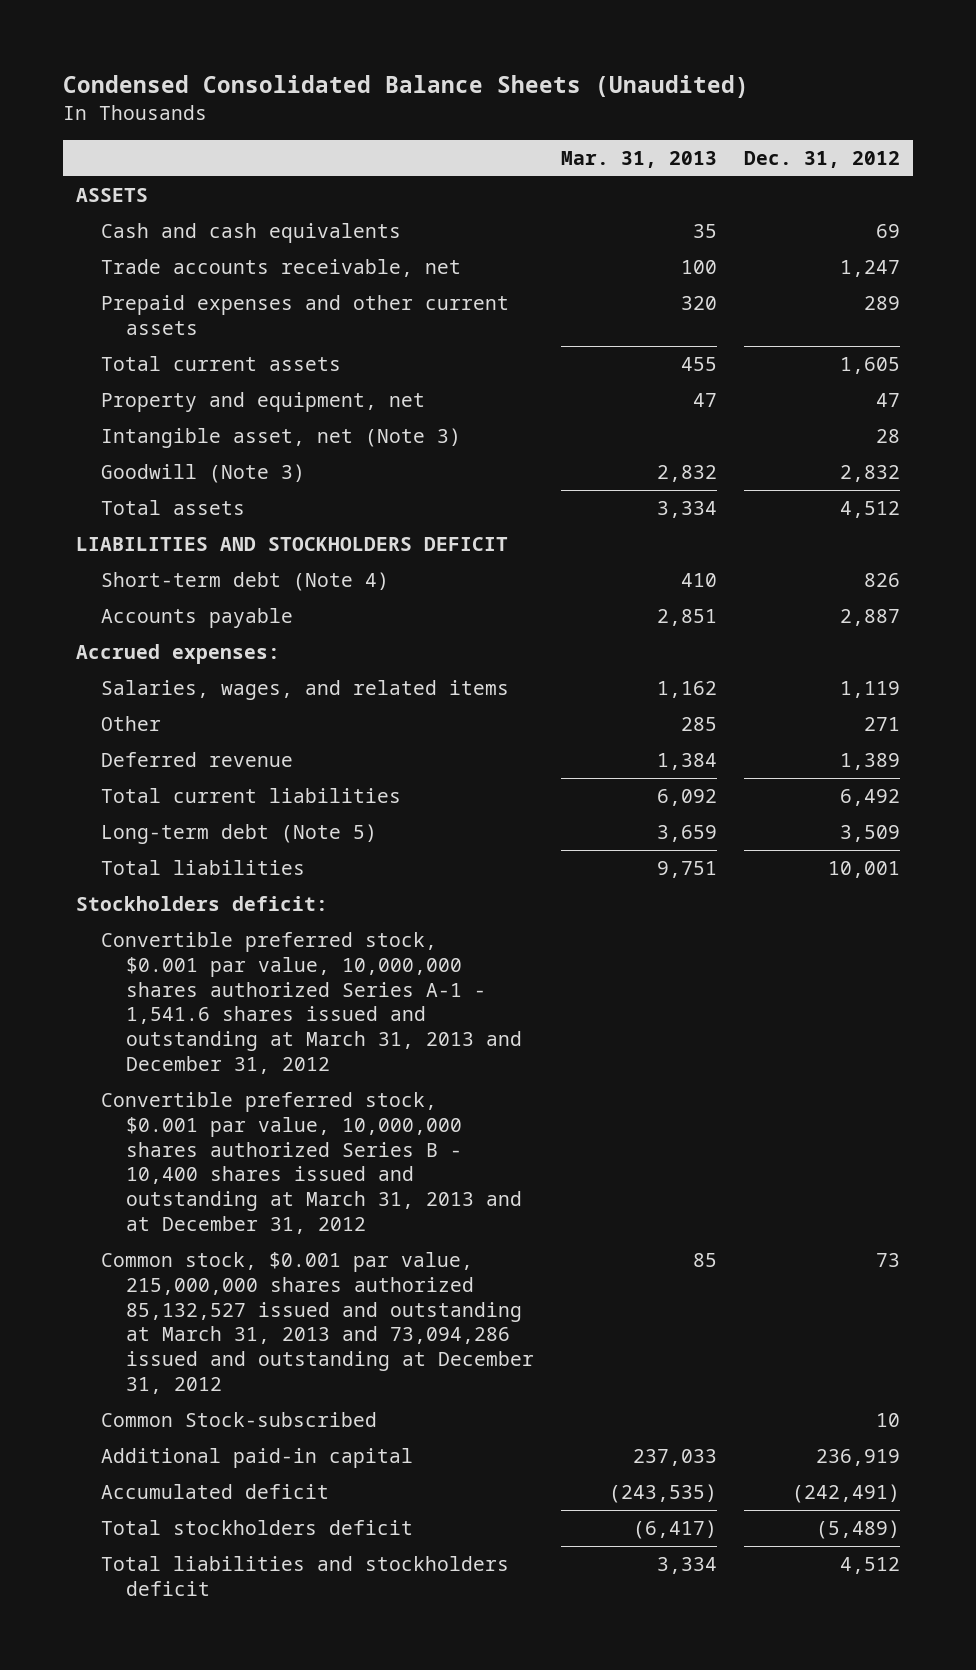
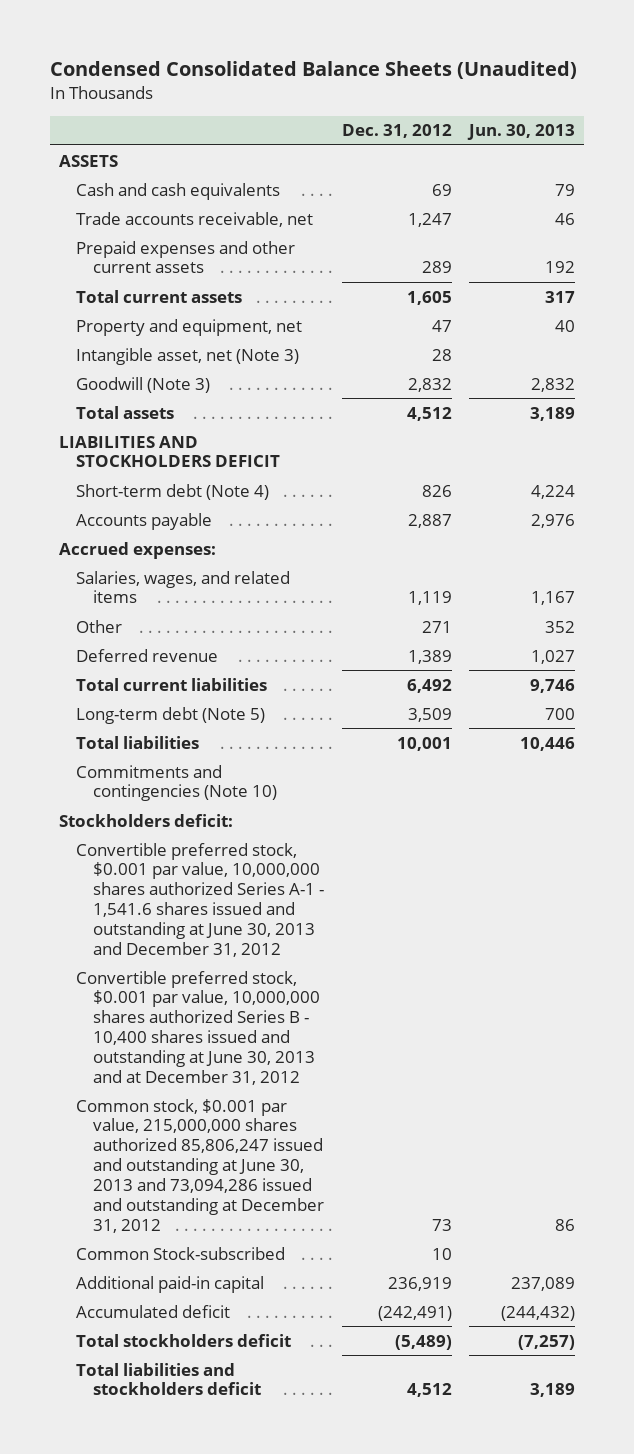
- | Mar. 31, 2013 | Dec. 31, 2012
+ | Dec. 31, 2012 | Jun. 30, 2013
+ Commitments and contingencies (Note 10)
- Convertible preferred stock, $0.001 par value, 10,000,000 shares authorized Series A-1 - 1,541.6 shares issued and outstanding at March 31, 2013 and December 31, 2012
- Convertible preferred stock, $0.001 par value, 10,000,000 shares authorized Series B - 10,400 shares issued and outstanding at March 31, 2013 and at December 31, 2012
- Common stock, $0.001 par value, 215,000,000 shares authorized 85,132,527 issued and outstanding at March 31, 2013 and 73,094,286 issued and outstanding at December 31, 2012 | 85 | 73
+ Convertible preferred stock, $0.001 par value, 10,000,000 shares authorized Series A-1 - 1,541.6 shares issued and outstanding at June 30, 2013 and December 31, 2012
+ Convertible preferred stock, $0.001 par value, 10,000,000 shares authorized Series B - 10,400 shares issued and outstanding at June 30, 2013 and at December 31, 2012
+ Common stock, $0.001 par value, 215,000,000 shares authorized 85,806,247 issued and outstanding at June 30, 2013 and 73,094,286 issued and outstanding at December 31, 2012 | 73 | 86

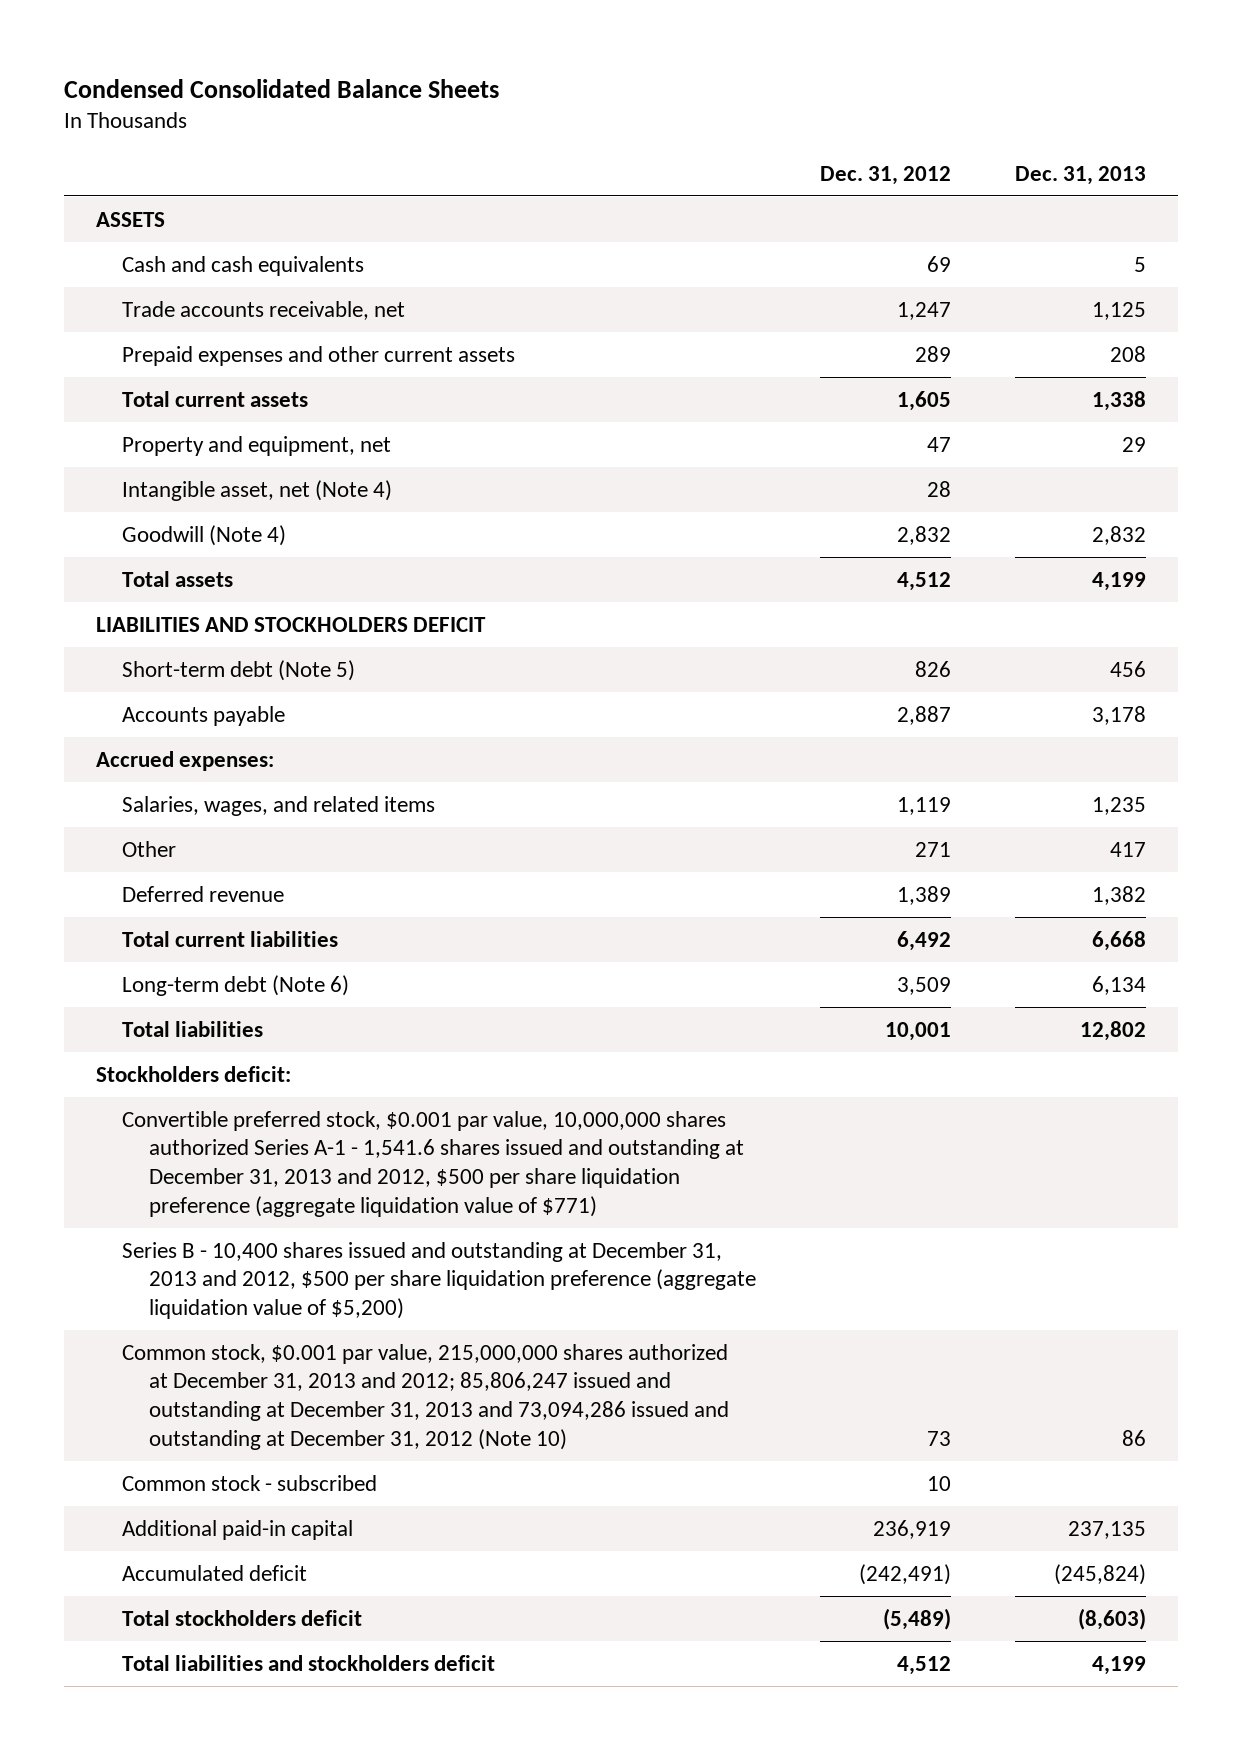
- Condensed Consolidated Balance Sheets (Unaudited)
+ Condensed Consolidated Balance Sheets
- | Dec. 31, 2012 | Jun. 30, 2013
+ | Dec. 31, 2012 | Dec. 31, 2013
- Intangible asset, net (Note 3) | 28 |
- Goodwill (Note 3) | 2,832 | 2,832
+ Intangible asset, net (Note 4) | 28 |
+ Goodwill (Note 4) | 2,832 | 2,832
- Short-term debt (Note 4) | 826 | 4,224
+ Short-term debt (Note 5) | 826 | 456
- Long-term debt (Note 5) | 3,509 | 700
+ Long-term debt (Note 6) | 3,509 | 6,134
- Commitments and contingencies (Note 10)
- Convertible preferred stock, $0.001 par value, 10,000,000 shares authorized Series A-1 - 1,541.6 shares issued and outstanding at June 30, 2013 and December 31, 2012
- Convertible preferred stock, $0.001 par value, 10,000,000 shares authorized Series B - 10,400 shares issued and outstanding at June 30, 2013 and at December 31, 2012
- Common stock, $0.001 par value, 215,000,000 shares authorized 85,806,247 issued and outstanding at June 30, 2013 and 73,094,286 issued and outstanding at December 31, 2012 | 73 | 86
- Common Stock-subscribed | 10 |
+ Convertible preferred stock, $0.001 par value, 10,000,000 shares authorized Series A-1 - 1,541.6 shares issued and outstanding at December 31, 2013 and 2012, $500 per share liquidation preference (aggregate liquidation value of $771)
+ Series B - 10,400 shares issued and outstanding at December 31, 2013 and 2012, $500 per share liquidation preference (aggregate liquidation value of $5,200)
+ Common stock, $0.001 par value, 215,000,000 shares authorized at December 31, 2013 and 2012; 85,806,247 issued and outstanding at December 31, 2013 and 73,094,286 issued and outstanding at December 31, 2012 (Note 10) | 73 | 86
+ Common stock - subscribed | 10 |

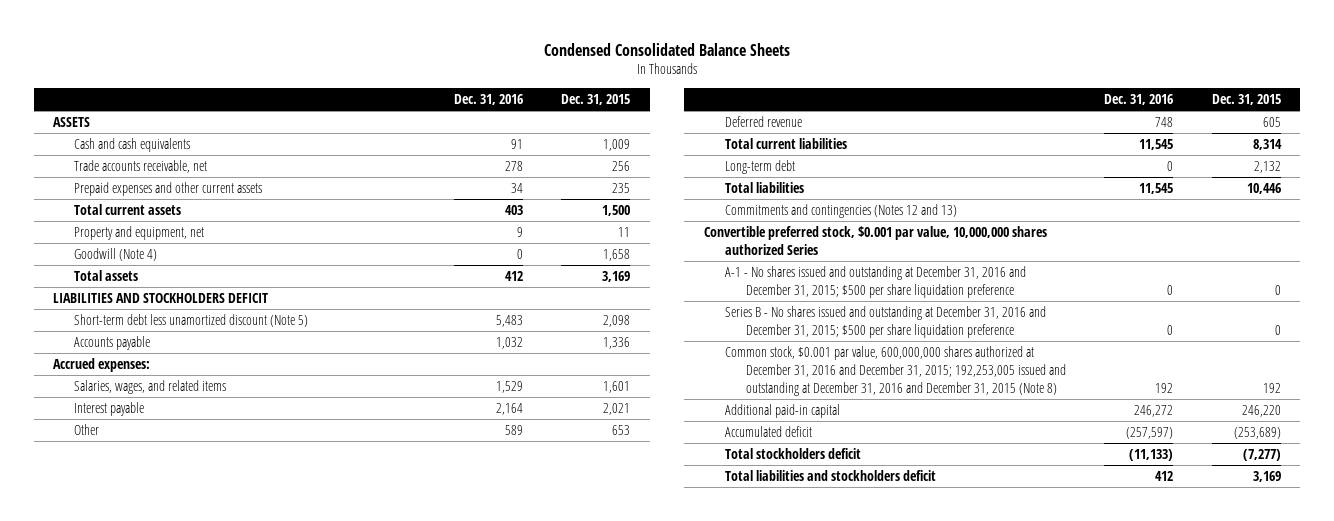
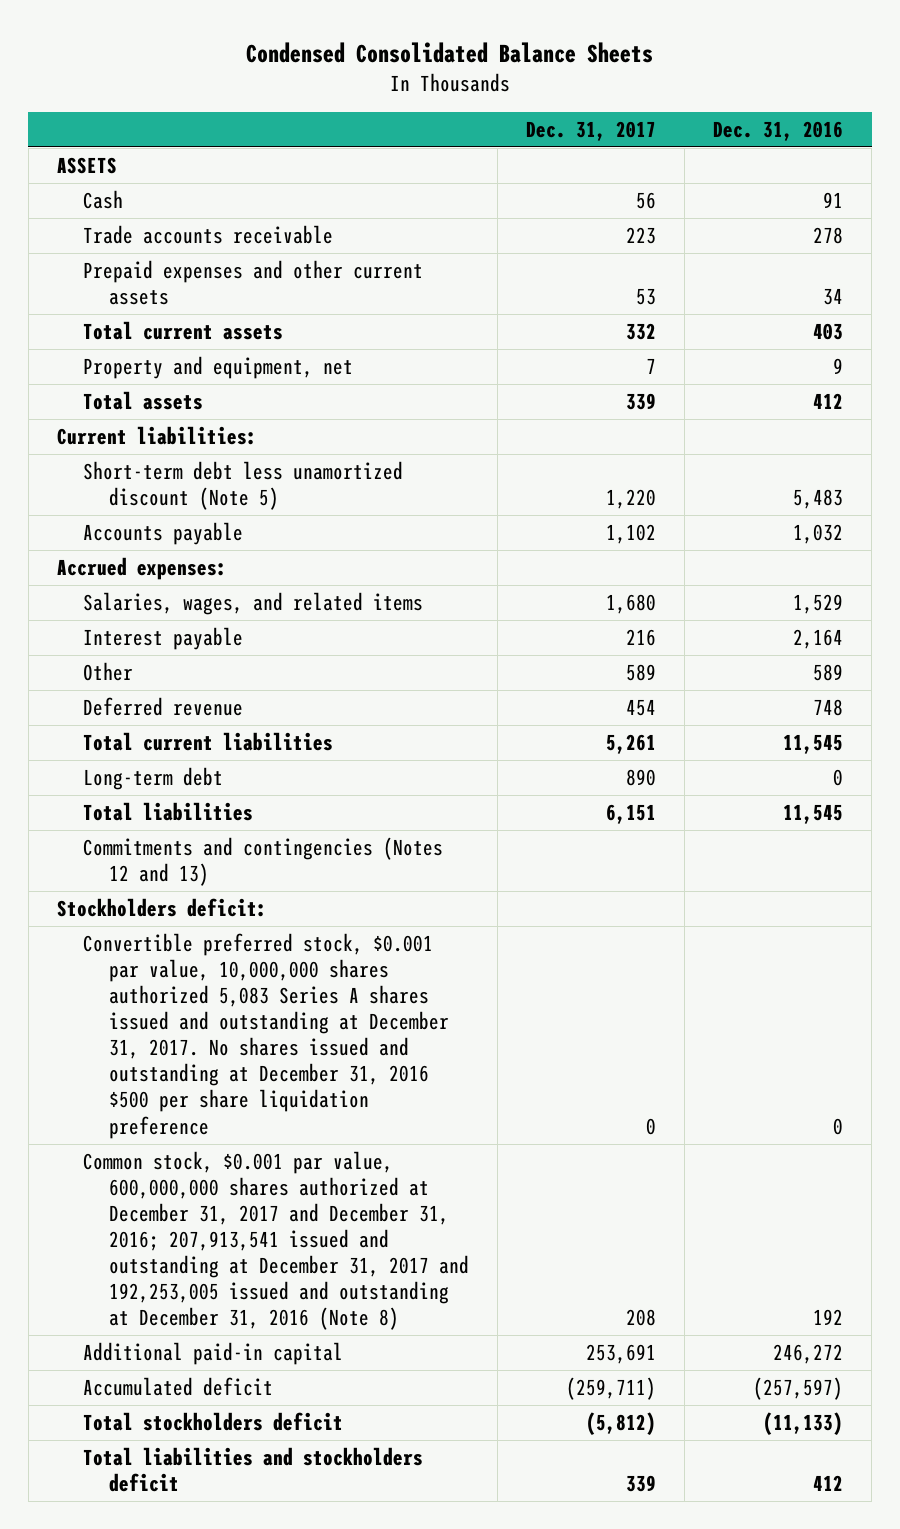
- | Dec. 31, 2016 | Dec. 31, 2015
+ | Dec. 31, 2017 | Dec. 31, 2016
- Cash and cash equivalents | 91 | 1,009
- Trade accounts receivable, net | 278 | 256
+ Cash | 56 | 91
+ Trade accounts receivable | 223 | 278
- Goodwill (Note 4) | 0 | 1,658
- LIABILITIES AND STOCKHOLDERS DEFICIT
+ Current liabilities:
- Convertible preferred stock, $0.001 par value, 10,000,000 shares authorized Series
- A-1 - No shares issued and outstanding at December 31, 2016 and December 31, 2015; $500 per share liquidation preference | 0 | 0
- Series B - No shares issued and outstanding at December 31, 2016 and December 31, 2015; $500 per share liquidation preference | 0 | 0
- Common stock, $0.001 par value, 600,000,000 shares authorized at December 31, 2016 and December 31, 2015; 192,253,005 issued and outstanding at December 31, 2016 and December 31, 2015 (Note 8) | 192 | 192
+ Stockholders deficit:
+ Convertible preferred stock, $0.001 par value, 10,000,000 shares authorized 5,083 Series A shares issued and outstanding at December 31, 2017. No shares issued and outstanding at December 31, 2016 $500 per share liquidation preference | 0 | 0
+ Common stock, $0.001 par value, 600,000,000 shares authorized at December 31, 2017 and December 31, 2016; 207,913,541 issued and outstanding at December 31, 2017 and 192,253,005 issued and outstanding at December 31, 2016 (Note 8) | 208 | 192

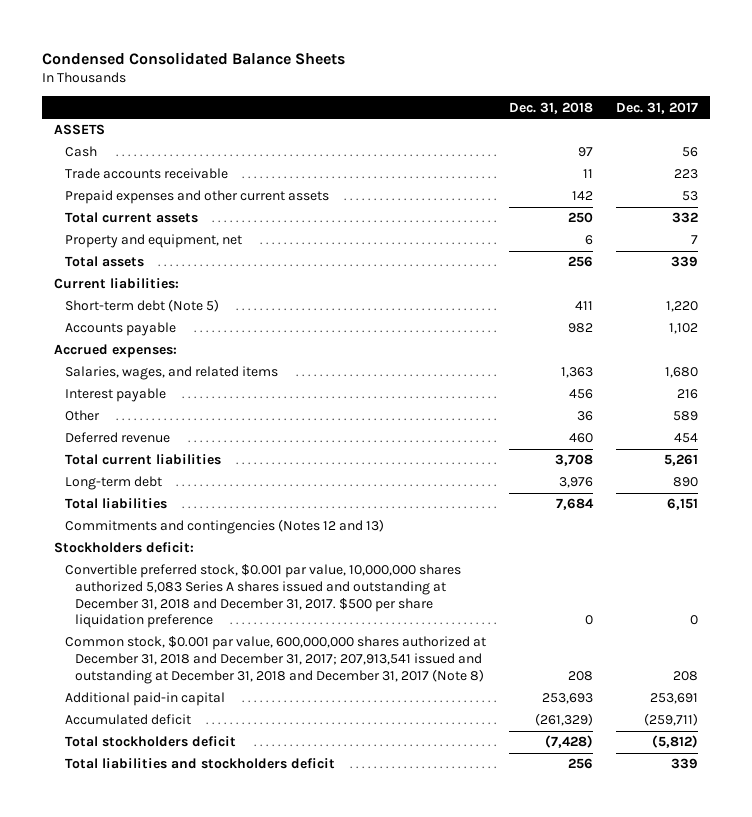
- | Dec. 31, 2017 | Dec. 31, 2016
+ | Dec. 31, 2018 | Dec. 31, 2017
- Short-term debt less unamortized discount (Note 5) | 1,220 | 5,483
+ Short-term debt (Note 5) | 411 | 1,220
- Convertible preferred stock, $0.001 par value, 10,000,000 shares authorized 5,083 Series A shares issued and outstanding at December 31, 2017. No shares issued and outstanding at December 31, 2016 $500 per share liquidation preference | 0 | 0
- Common stock, $0.001 par value, 600,000,000 shares authorized at December 31, 2017 and December 31, 2016; 207,913,541 issued and outstanding at December 31, 2017 and 192,253,005 issued and outstanding at December 31, 2016 (Note 8) | 208 | 192
+ Convertible preferred stock, $0.001 par value, 10,000,000 shares authorized 5,083 Series A shares issued and outstanding at December 31, 2018 and December 31, 2017. $500 per share liquidation preference | 0 | 0
+ Common stock, $0.001 par value, 600,000,000 shares authorized at December 31, 2018 and December 31, 2017; 207,913,541 issued and outstanding at December 31, 2018 and December 31, 2017 (Note 8) | 208 | 208

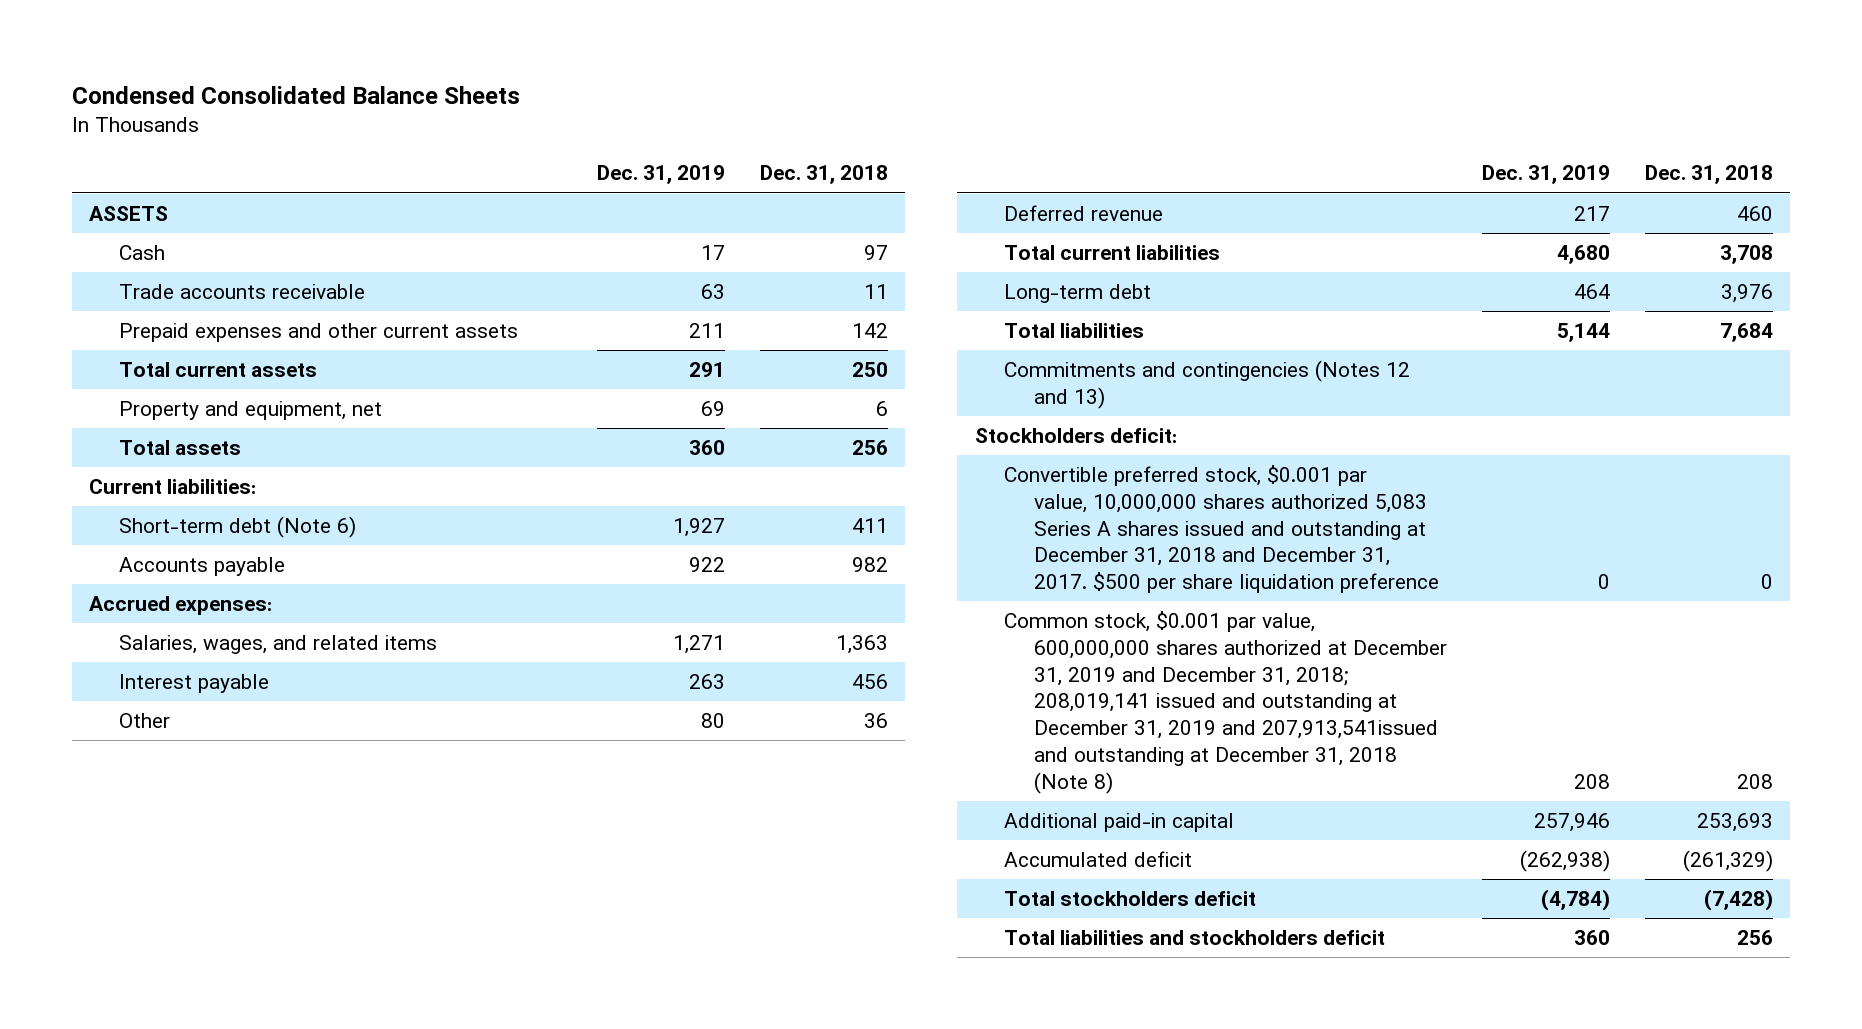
- | Dec. 31, 2018 | Dec. 31, 2017
+ | Dec. 31, 2019 | Dec. 31, 2018
- Short-term debt (Note 5) | 411 | 1,220
+ Short-term debt (Note 6) | 1,927 | 411
- Common stock, $0.001 par value, 600,000,000 shares authorized at December 31, 2018 and December 31, 2017; 207,913,541 issued and outstanding at December 31, 2018 and December 31, 2017 (Note 8) | 208 | 208
+ Common stock, $0.001 par value, 600,000,000 shares authorized at December 31, 2019 and December 31, 2018; 208,019,141 issued and outstanding at December 31, 2019 and 207,913,541issued and outstanding at December 31, 2018 (Note 8) | 208 | 208

